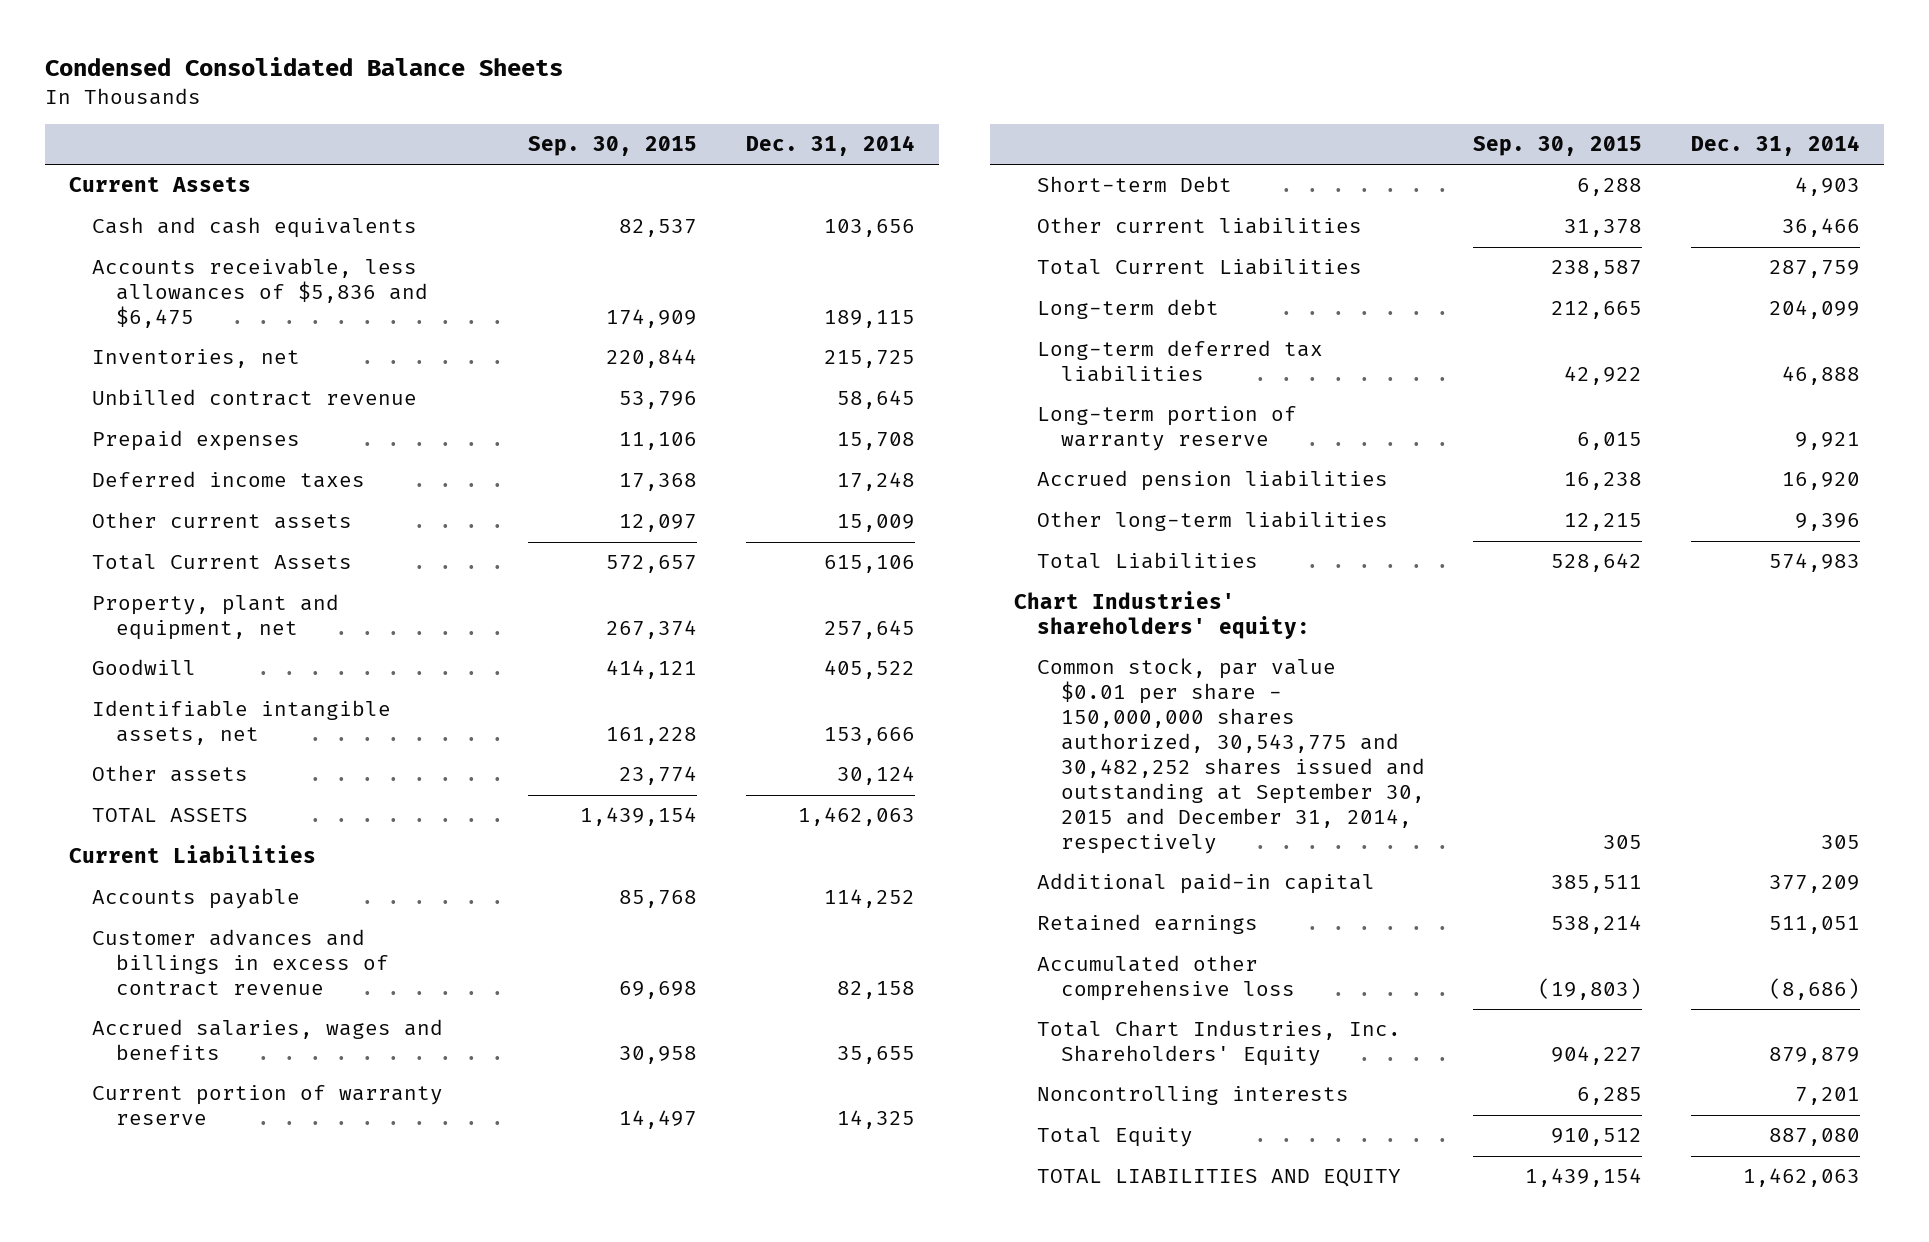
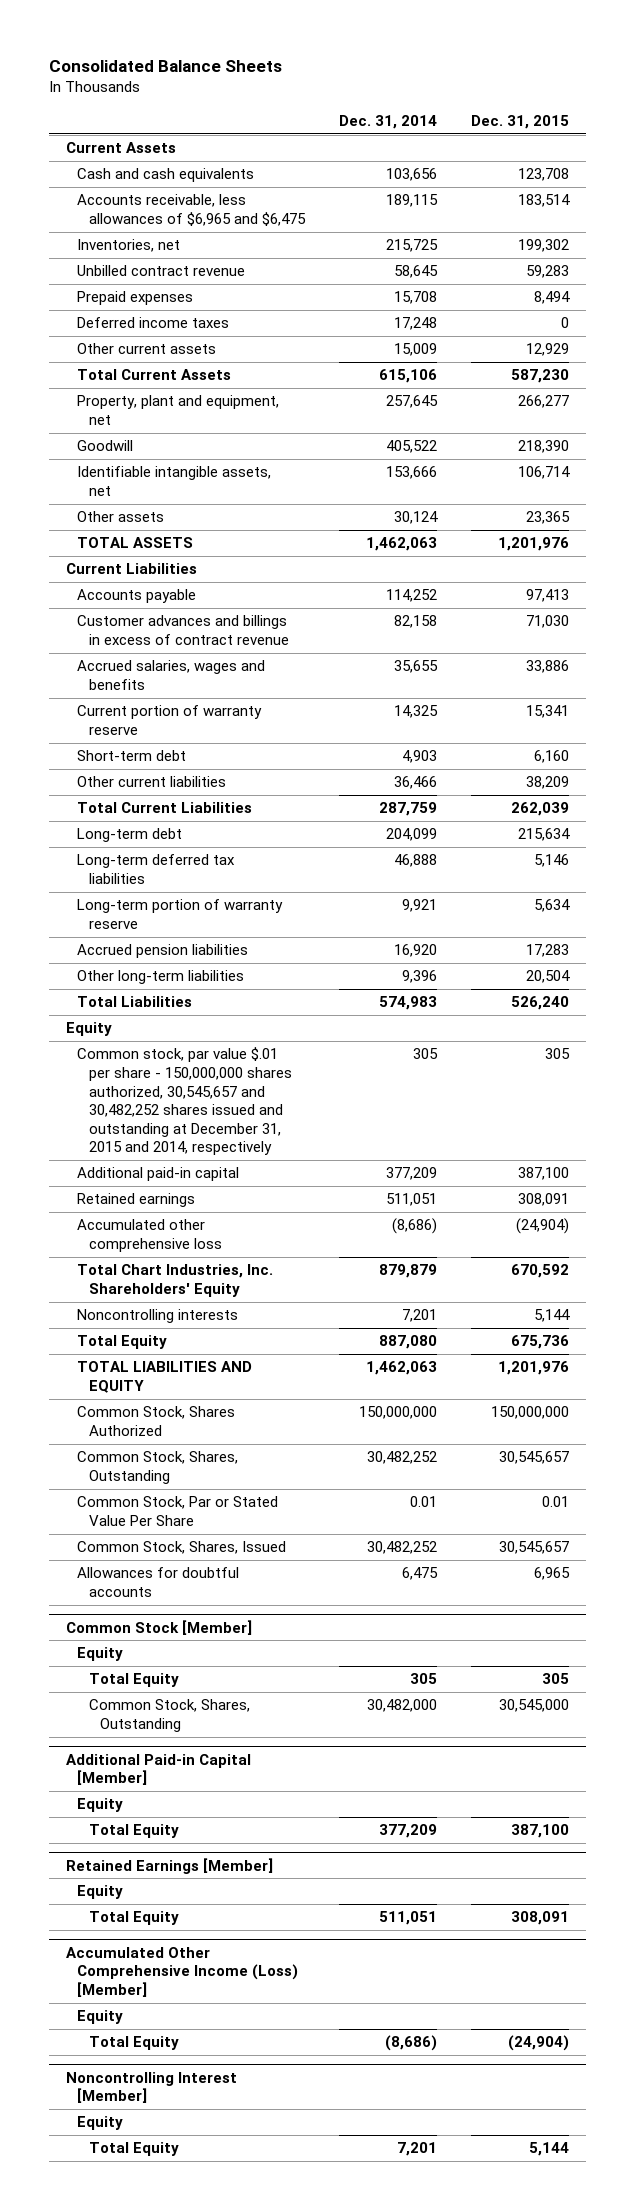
- Condensed Consolidated Balance Sheets
+ Consolidated Balance Sheets
- | Sep. 30, 2015 | Dec. 31, 2014
+ | Dec. 31, 2014 | Dec. 31, 2015
- Accounts receivable, less allowances of $5,836 and $6,475 | 174,909 | 189,115
+ Accounts receivable, less allowances of $6,965 and $6,475 | 189,115 | 183,514
- Short-term Debt | 6,288 | 4,903
+ Short-term debt | 4,903 | 6,160
- Chart Industries' shareholders' equity:
- Common stock, par value $0.01 per share - 150,000,000 shares authorized, 30,543,775 and 30,482,252 shares issued and outstanding at September 30, 2015 and December 31, 2014, respectively | 305 | 305
+ Equity
+ Common stock, par value $.01 per share - 150,000,000 shares authorized, 30,545,657 and 30,482,252 shares issued and outstanding at December 31, 2015 and 2014, respectively | 305 | 305
+ Common Stock, Shares Authorized | 150,000,000 | 150,000,000
+ Common Stock, Shares, Outstanding | 30,482,252 | 30,545,657
+ Common Stock, Par or Stated Value Per Share | 0.01 | 0.01
+ Common Stock, Shares, Issued | 30,482,252 | 30,545,657
+ Allowances for doubtful accounts | 6,475 | 6,965
+ Common Stock [Member]
+ Equity
+ Total Equity | 305 | 305
+ Common Stock, Shares, Outstanding | 30,482,000 | 30,545,000
+ Additional Paid-in Capital [Member]
+ Equity
+ Total Equity | 377,209 | 387,100
+ Retained Earnings [Member]
+ Equity
+ Total Equity | 511,051 | 308,091
+ Accumulated Other Comprehensive Income (Loss) [Member]
+ Equity
+ Total Equity | (8,686) | (24,904)
+ Noncontrolling Interest [Member]
+ Equity
+ Total Equity | 7,201 | 5,144

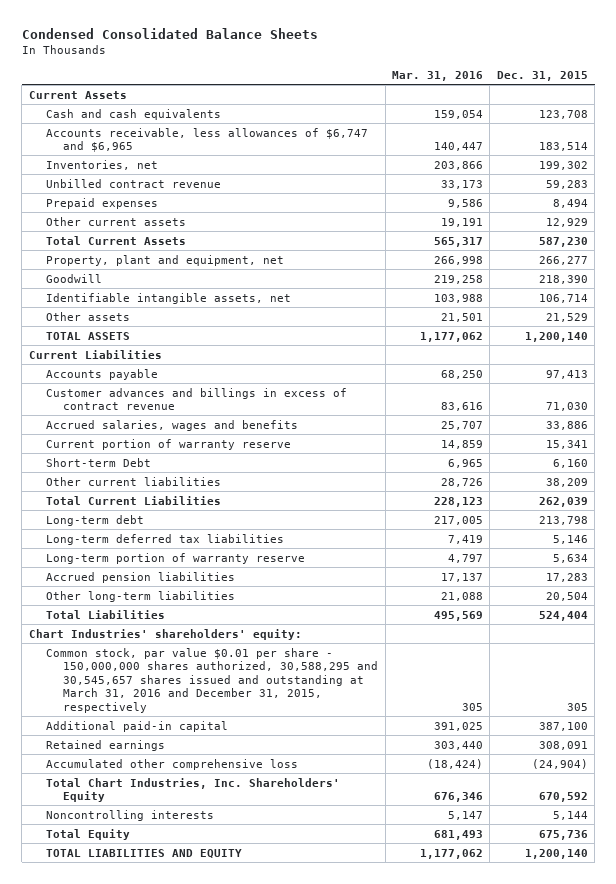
- Consolidated Balance Sheets
+ Condensed Consolidated Balance Sheets
- | Dec. 31, 2014 | Dec. 31, 2015
+ | Mar. 31, 2016 | Dec. 31, 2015
- Accounts receivable, less allowances of $6,965 and $6,475 | 189,115 | 183,514
+ Accounts receivable, less allowances of $6,747 and $6,965 | 140,447 | 183,514
- Deferred income taxes | 17,248 | 0
- Other assets | 30,124 | 23,365
- TOTAL ASSETS | 1,462,063 | 1,201,976
+ Other assets | 21,501 | 21,529
+ TOTAL ASSETS | 1,177,062 | 1,200,140
- Short-term debt | 4,903 | 6,160
+ Short-term Debt | 6,965 | 6,160
- Long-term debt | 204,099 | 215,634
+ Long-term debt | 217,005 | 213,798
- Total Liabilities | 574,983 | 526,240
- Equity
- Common stock, par value $.01 per share - 150,000,000 shares authorized, 30,545,657 and 30,482,252 shares issued and outstanding at December 31, 2015 and 2014, respectively | 305 | 305
+ Total Liabilities | 495,569 | 524,404
+ Chart Industries' shareholders' equity:
+ Common stock, par value $0.01 per share - 150,000,000 shares authorized, 30,588,295 and 30,545,657 shares issued and outstanding at March 31, 2016 and December 31, 2015, respectively | 305 | 305
- TOTAL LIABILITIES AND EQUITY | 1,462,063 | 1,201,976
- Common Stock, Shares Authorized | 150,000,000 | 150,000,000
- Common Stock, Shares, Outstanding | 30,482,252 | 30,545,657
- Common Stock, Par or Stated Value Per Share | 0.01 | 0.01
- Common Stock, Shares, Issued | 30,482,252 | 30,545,657
- Allowances for doubtful accounts | 6,475 | 6,965
- Common Stock [Member]
- Equity
- Total Equity | 305 | 305
- Common Stock, Shares, Outstanding | 30,482,000 | 30,545,000
- Additional Paid-in Capital [Member]
- Equity
- Total Equity | 377,209 | 387,100
- Retained Earnings [Member]
- Equity
- Total Equity | 511,051 | 308,091
- Accumulated Other Comprehensive Income (Loss) [Member]
- Equity
- Total Equity | (8,686) | (24,904)
- Noncontrolling Interest [Member]
- Equity
- Total Equity | 7,201 | 5,144
+ TOTAL LIABILITIES AND EQUITY | 1,177,062 | 1,200,140

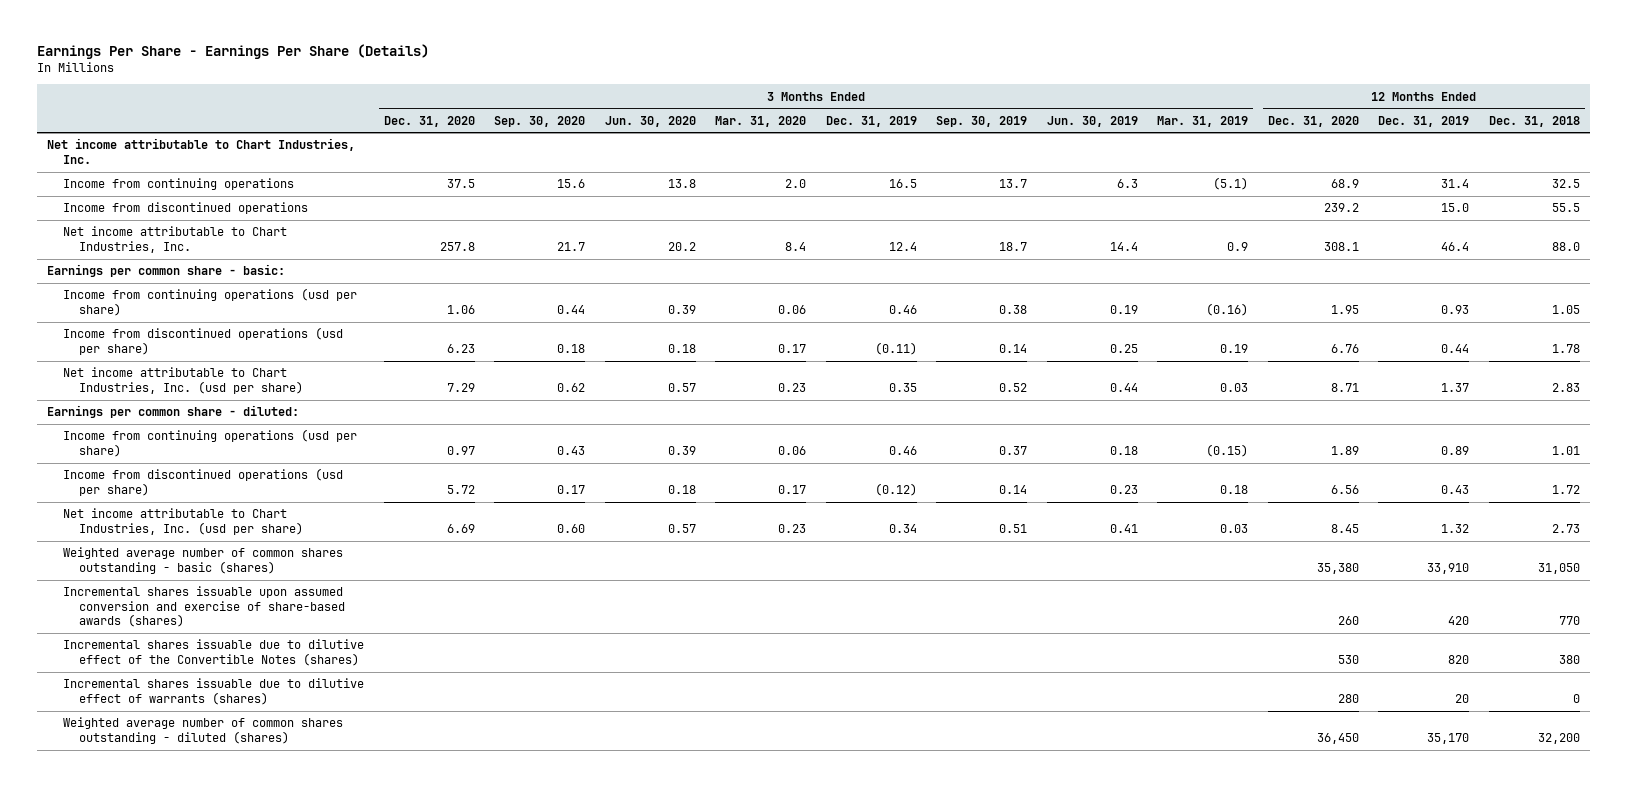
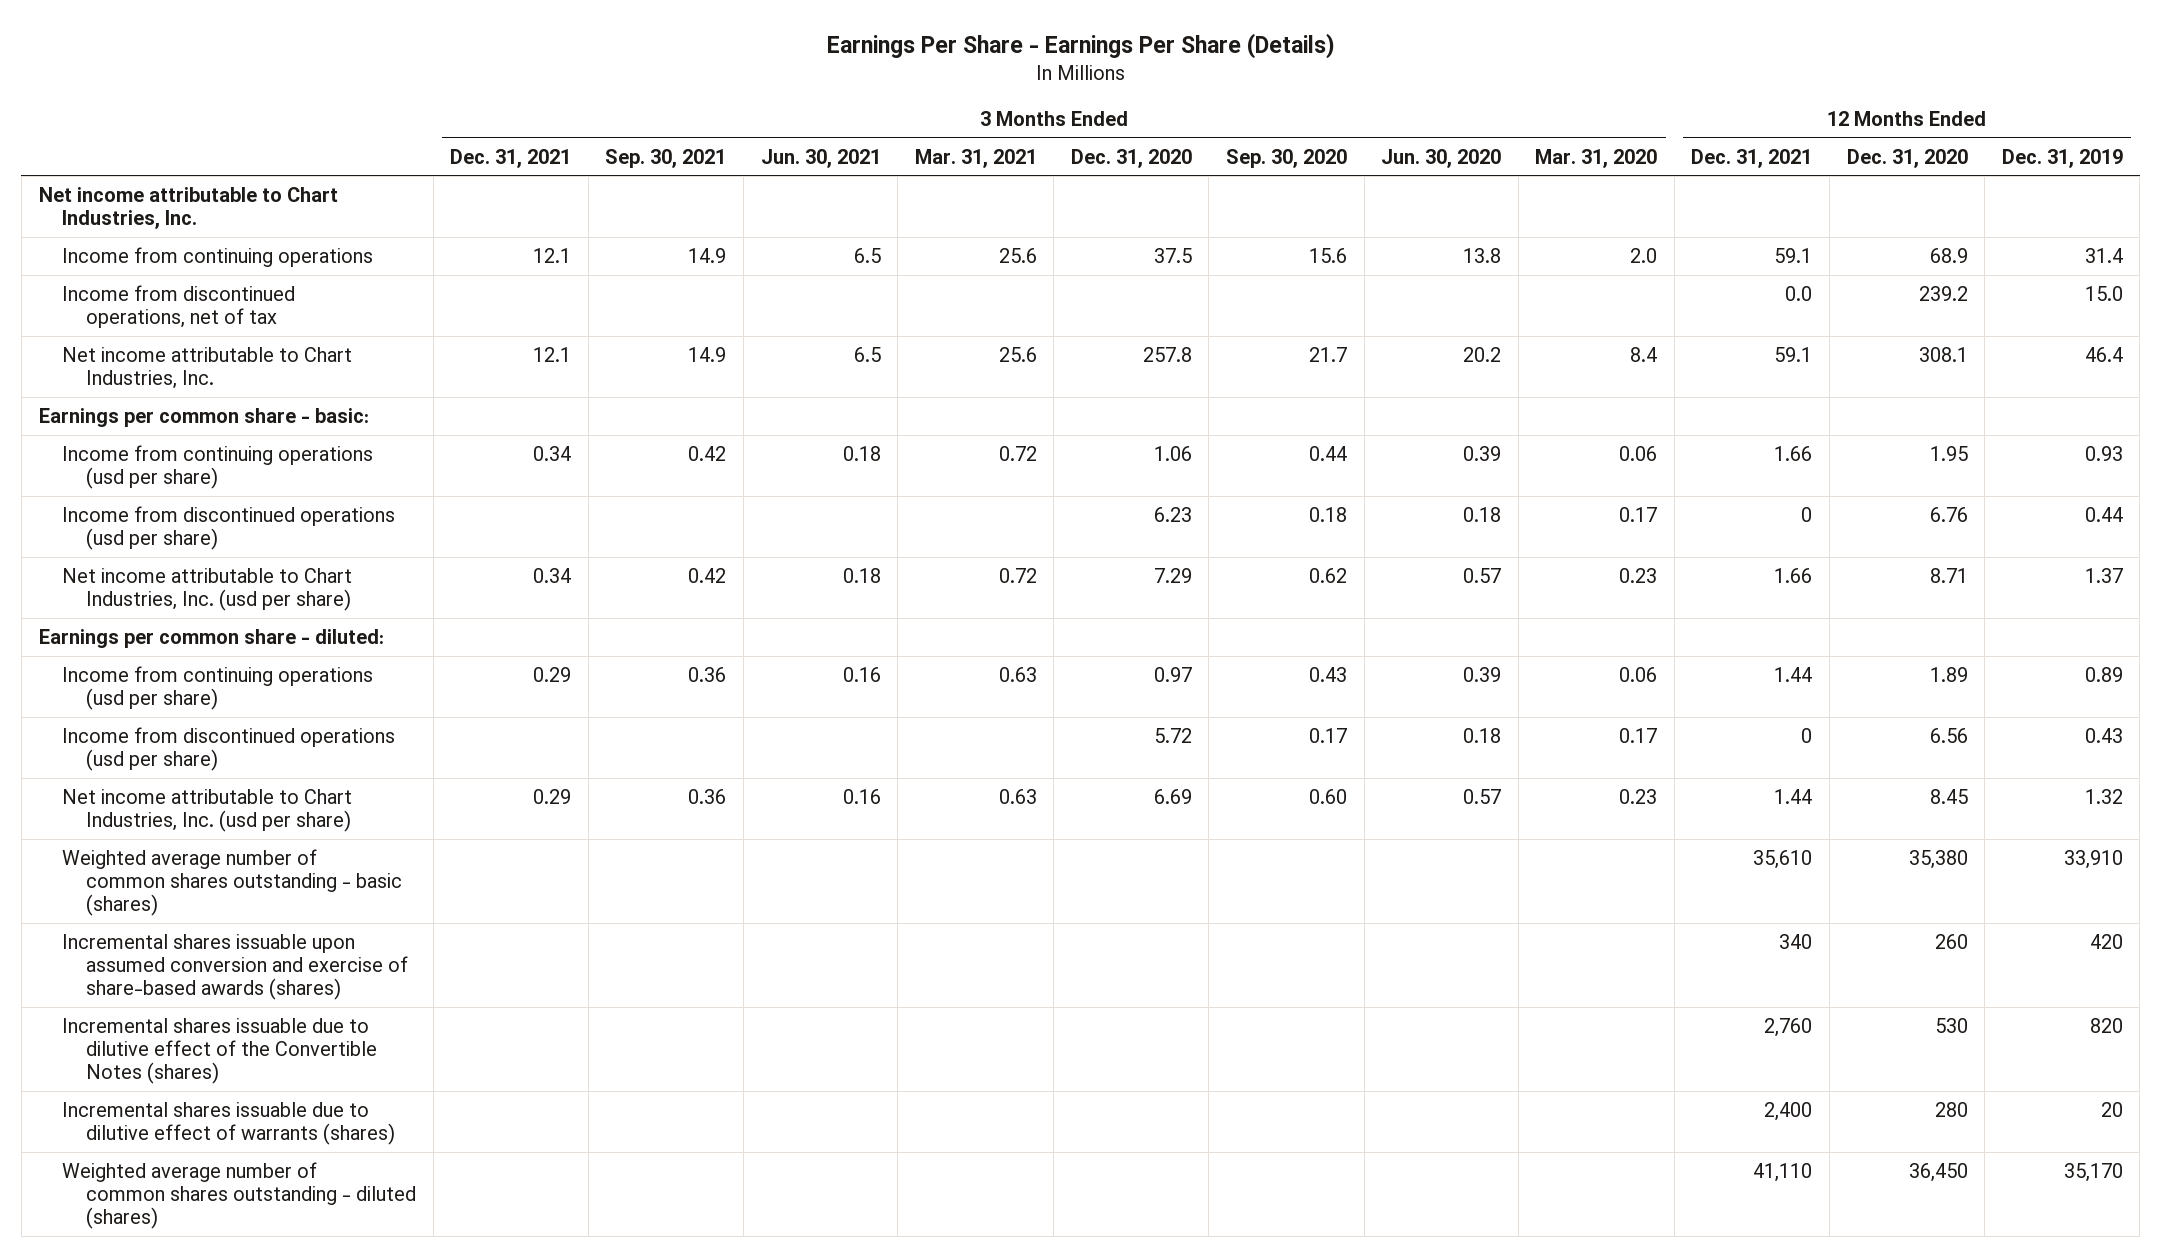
- | 3 Months Ended Dec. 31, 2020 | 3 Months Ended Sep. 30, 2020 | 3 Months Ended Jun. 30, 2020 | 3 Months Ended Mar. 31, 2020 | 3 Months Ended Dec. 31, 2019 | 3 Months Ended Sep. 30, 2019 | 3 Months Ended Jun. 30, 2019 | 3 Months Ended Mar. 31, 2019 | 12 Months Ended Dec. 31, 2020 | 12 Months Ended Dec. 31, 2019 | 12 Months Ended Dec. 31, 2018
+ | 3 Months Ended Dec. 31, 2021 | 3 Months Ended Sep. 30, 2021 | 3 Months Ended Jun. 30, 2021 | 3 Months Ended Mar. 31, 2021 | 3 Months Ended Dec. 31, 2020 | 3 Months Ended Sep. 30, 2020 | 3 Months Ended Jun. 30, 2020 | 3 Months Ended Mar. 31, 2020 | 12 Months Ended Dec. 31, 2021 | 12 Months Ended Dec. 31, 2020 | 12 Months Ended Dec. 31, 2019
- Income from discontinued operations | | | | | | | | | 239.2 | 15.0 | 55.5
+ Income from discontinued operations, net of tax | | | | | | | | | 0.0 | 239.2 | 15.0

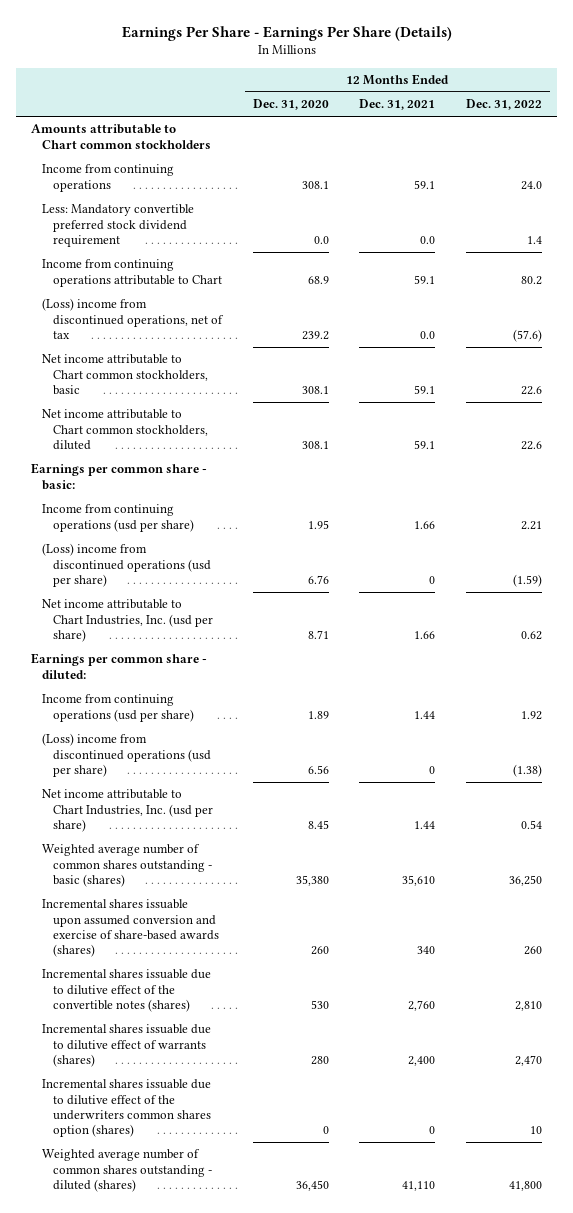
- | 3 Months Ended Dec. 31, 2021 | 3 Months Ended Sep. 30, 2021 | 3 Months Ended Jun. 30, 2021 | 3 Months Ended Mar. 31, 2021 | 3 Months Ended Dec. 31, 2020 | 3 Months Ended Sep. 30, 2020 | 3 Months Ended Jun. 30, 2020 | 3 Months Ended Mar. 31, 2020 | 12 Months Ended Dec. 31, 2021 | 12 Months Ended Dec. 31, 2020 | 12 Months Ended Dec. 31, 2019
+ | 12 Months Ended Dec. 31, 2020 | 12 Months Ended Dec. 31, 2021 | 12 Months Ended Dec. 31, 2022
- Net income attributable to Chart Industries, Inc.
- Income from continuing operations | 12.1 | 14.9 | 6.5 | 25.6 | 37.5 | 15.6 | 13.8 | 2.0 | 59.1 | 68.9 | 31.4
- Income from discontinued operations, net of tax | | | | | | | | | 0.0 | 239.2 | 15.0
- Net income attributable to Chart Industries, Inc. | 12.1 | 14.9 | 6.5 | 25.6 | 257.8 | 21.7 | 20.2 | 8.4 | 59.1 | 308.1 | 46.4
+ Amounts attributable to Chart common stockholders
+ Income from continuing operations | 308.1 | 59.1 | 24.0
+ Less: Mandatory convertible preferred stock dividend requirement | 0.0 | 0.0 | 1.4
+ Income from continuing operations attributable to Chart | 68.9 | 59.1 | 80.2
+ (Loss) income from discontinued operations, net of tax | 239.2 | 0.0 | (57.6)
+ Net income attributable to Chart common stockholders, basic | 308.1 | 59.1 | 22.6
+ Net income attributable to Chart common stockholders, diluted | 308.1 | 59.1 | 22.6
- Income from discontinued operations (usd per share) | | | | | 6.23 | 0.18 | 0.18 | 0.17 | 0 | 6.76 | 0.44
+ (Loss) income from discontinued operations (usd per share) | 6.76 | 0 | (1.59)
- Income from discontinued operations (usd per share) | | | | | 5.72 | 0.17 | 0.18 | 0.17 | 0 | 6.56 | 0.43
+ (Loss) income from discontinued operations (usd per share) | 6.56 | 0 | (1.38)
- Incremental shares issuable due to dilutive effect of the Convertible Notes (shares) | | | | | | | | | 2,760 | 530 | 820
+ Incremental shares issuable due to dilutive effect of the convertible notes (shares) | 530 | 2,760 | 2,810
+ Incremental shares issuable due to dilutive effect of the underwriters common shares option (shares) | 0 | 0 | 10

